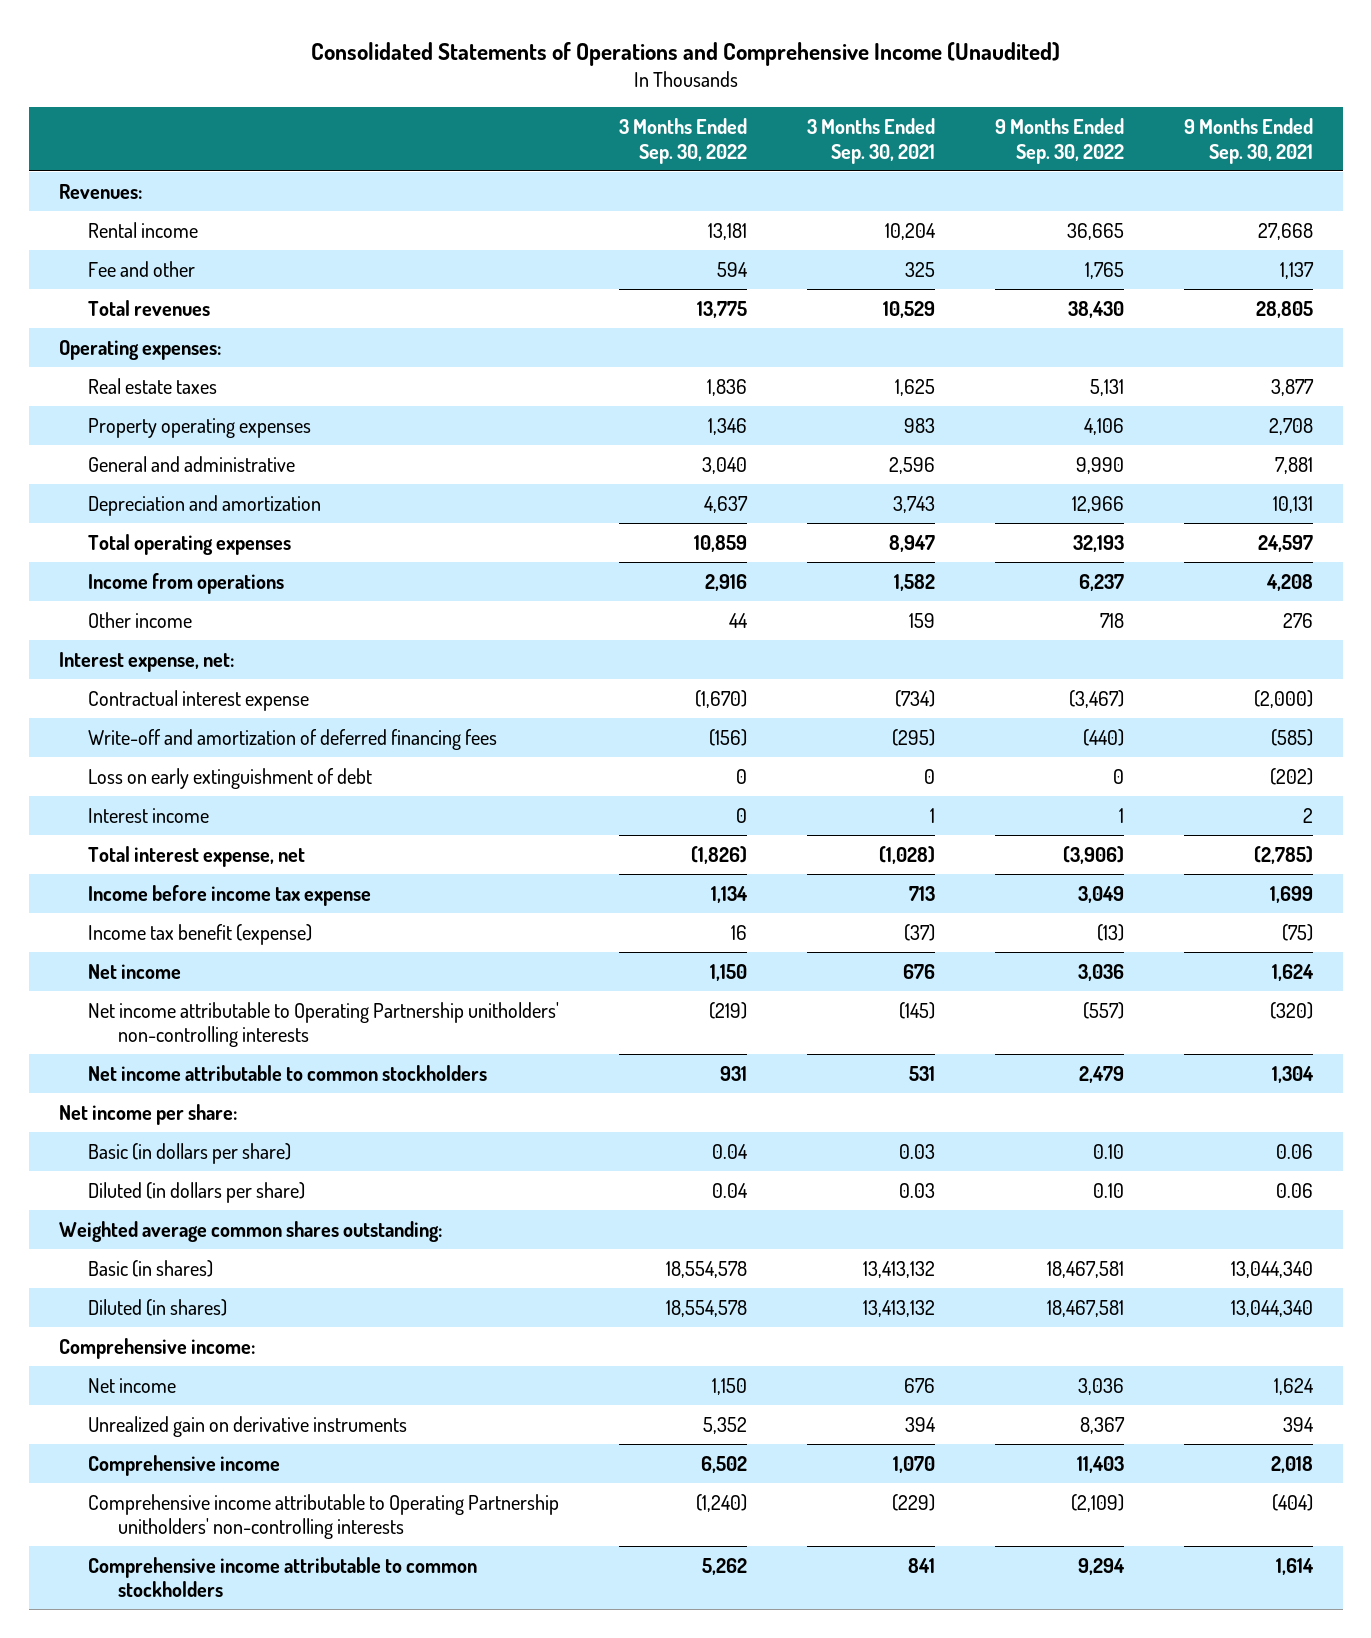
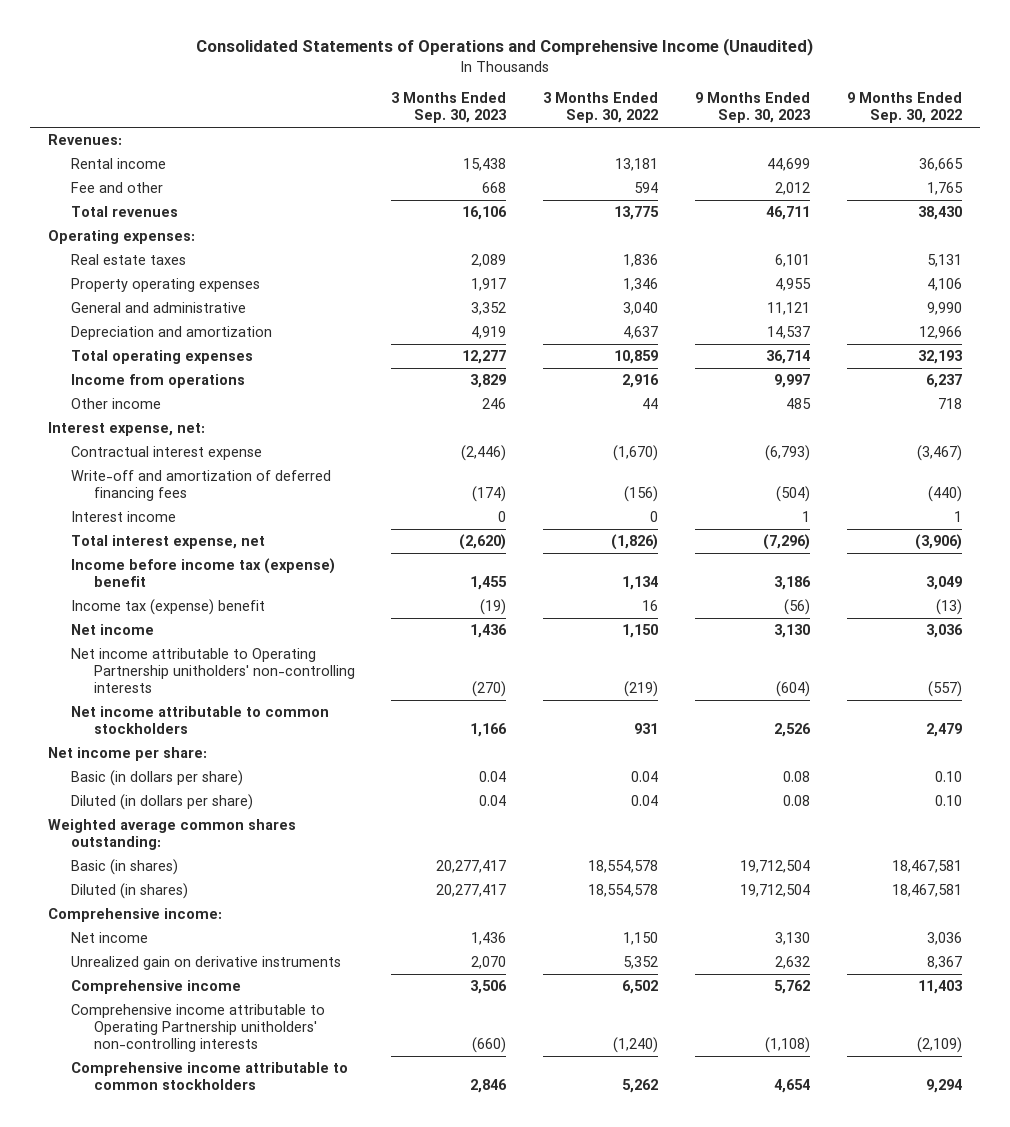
- | 3 Months Ended Sep. 30, 2022 | 3 Months Ended Sep. 30, 2021 | 9 Months Ended Sep. 30, 2022 | 9 Months Ended Sep. 30, 2021
+ | 3 Months Ended Sep. 30, 2023 | 3 Months Ended Sep. 30, 2022 | 9 Months Ended Sep. 30, 2023 | 9 Months Ended Sep. 30, 2022
- Loss on early extinguishment of debt | 0 | 0 | 0 | (202)
- Income before income tax expense | 1,134 | 713 | 3,049 | 1,699
- Income tax benefit (expense) | 16 | (37) | (13) | (75)
+ Income before income tax (expense) benefit | 1,455 | 1,134 | 3,186 | 3,049
+ Income tax (expense) benefit | (19) | 16 | (56) | (13)

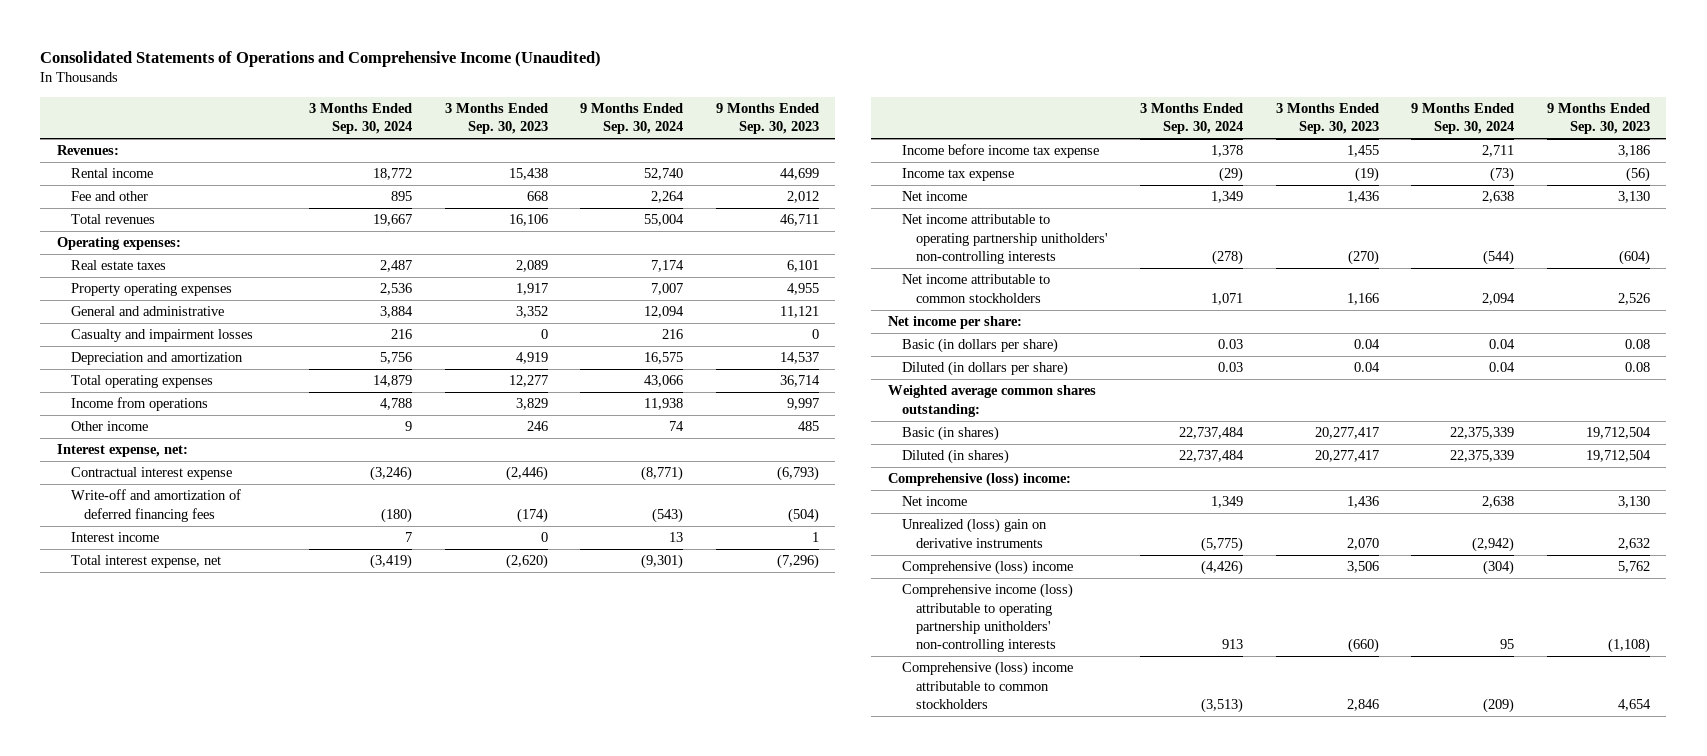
- | 3 Months Ended Sep. 30, 2023 | 3 Months Ended Sep. 30, 2022 | 9 Months Ended Sep. 30, 2023 | 9 Months Ended Sep. 30, 2022
+ | 3 Months Ended Sep. 30, 2024 | 3 Months Ended Sep. 30, 2023 | 9 Months Ended Sep. 30, 2024 | 9 Months Ended Sep. 30, 2023
+ Casualty and impairment losses | 216 | 0 | 216 | 0
- Income before income tax (expense) benefit | 1,455 | 1,134 | 3,186 | 3,049
- Income tax (expense) benefit | (19) | 16 | (56) | (13)
+ Income before income tax expense | 1,378 | 1,455 | 2,711 | 3,186
+ Income tax expense | (29) | (19) | (73) | (56)
- Net income attributable to Operating Partnership unitholders' non-controlling interests | (270) | (219) | (604) | (557)
+ Net income attributable to operating partnership unitholders' non-controlling interests | (278) | (270) | (544) | (604)
- Comprehensive income:
+ Comprehensive (loss) income:
- Unrealized gain on derivative instruments | 2,070 | 5,352 | 2,632 | 8,367
- Comprehensive income | 3,506 | 6,502 | 5,762 | 11,403
- Comprehensive income attributable to Operating Partnership unitholders' non-controlling interests | (660) | (1,240) | (1,108) | (2,109)
- Comprehensive income attributable to common stockholders | 2,846 | 5,262 | 4,654 | 9,294
+ Unrealized (loss) gain on derivative instruments | (5,775) | 2,070 | (2,942) | 2,632
+ Comprehensive (loss) income | (4,426) | 3,506 | (304) | 5,762
+ Comprehensive income (loss) attributable to operating partnership unitholders' non-controlling interests | 913 | (660) | 95 | (1,108)
+ Comprehensive (loss) income attributable to common stockholders | (3,513) | 2,846 | (209) | 4,654

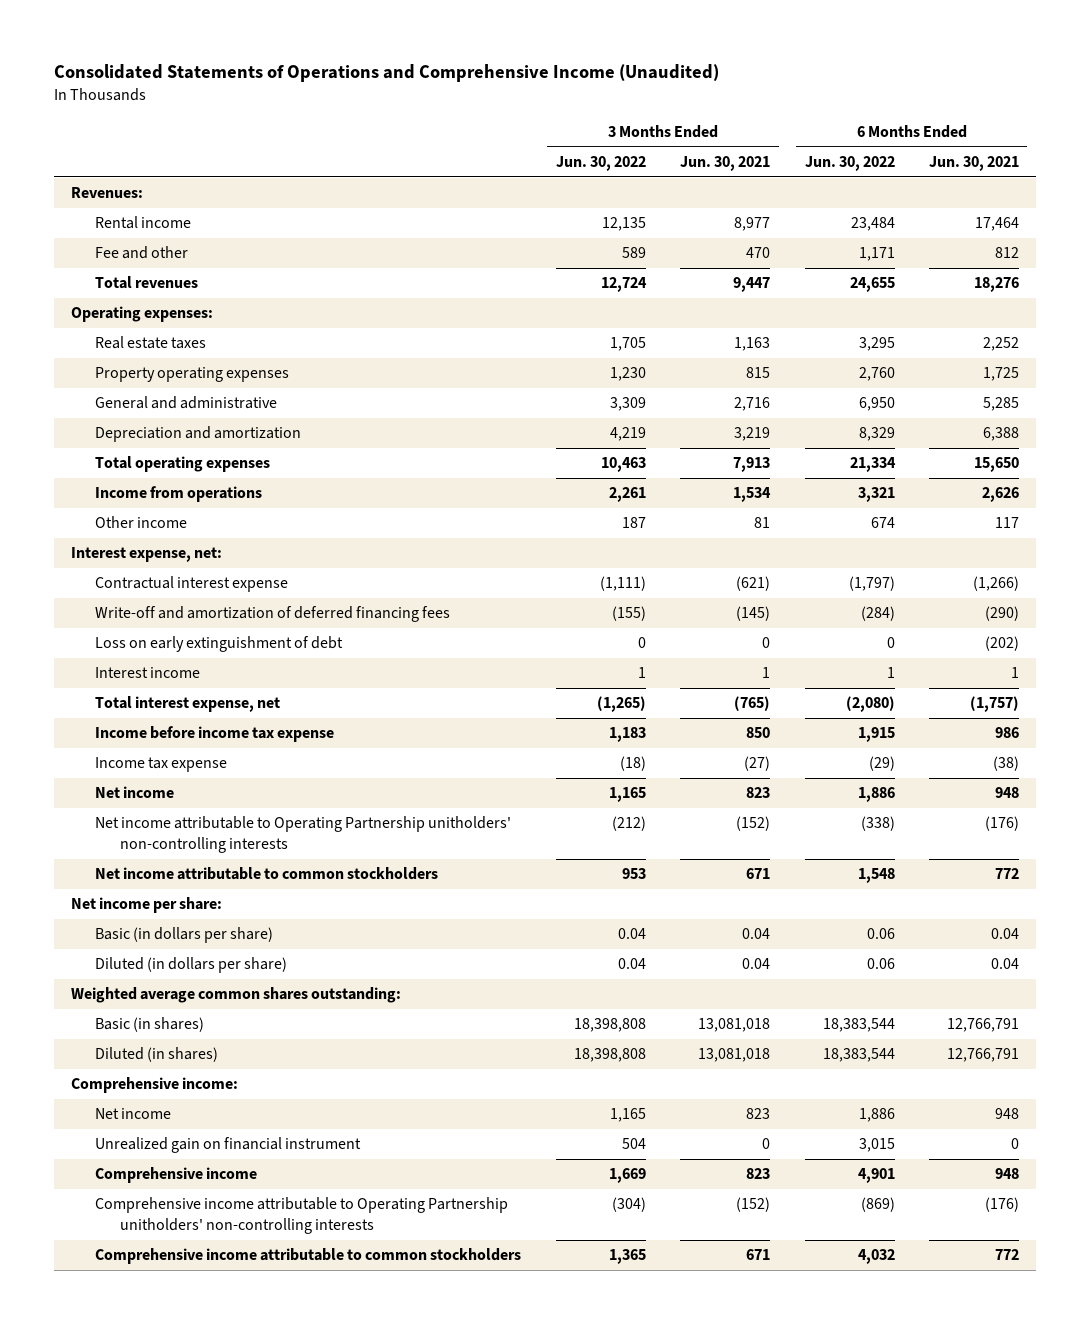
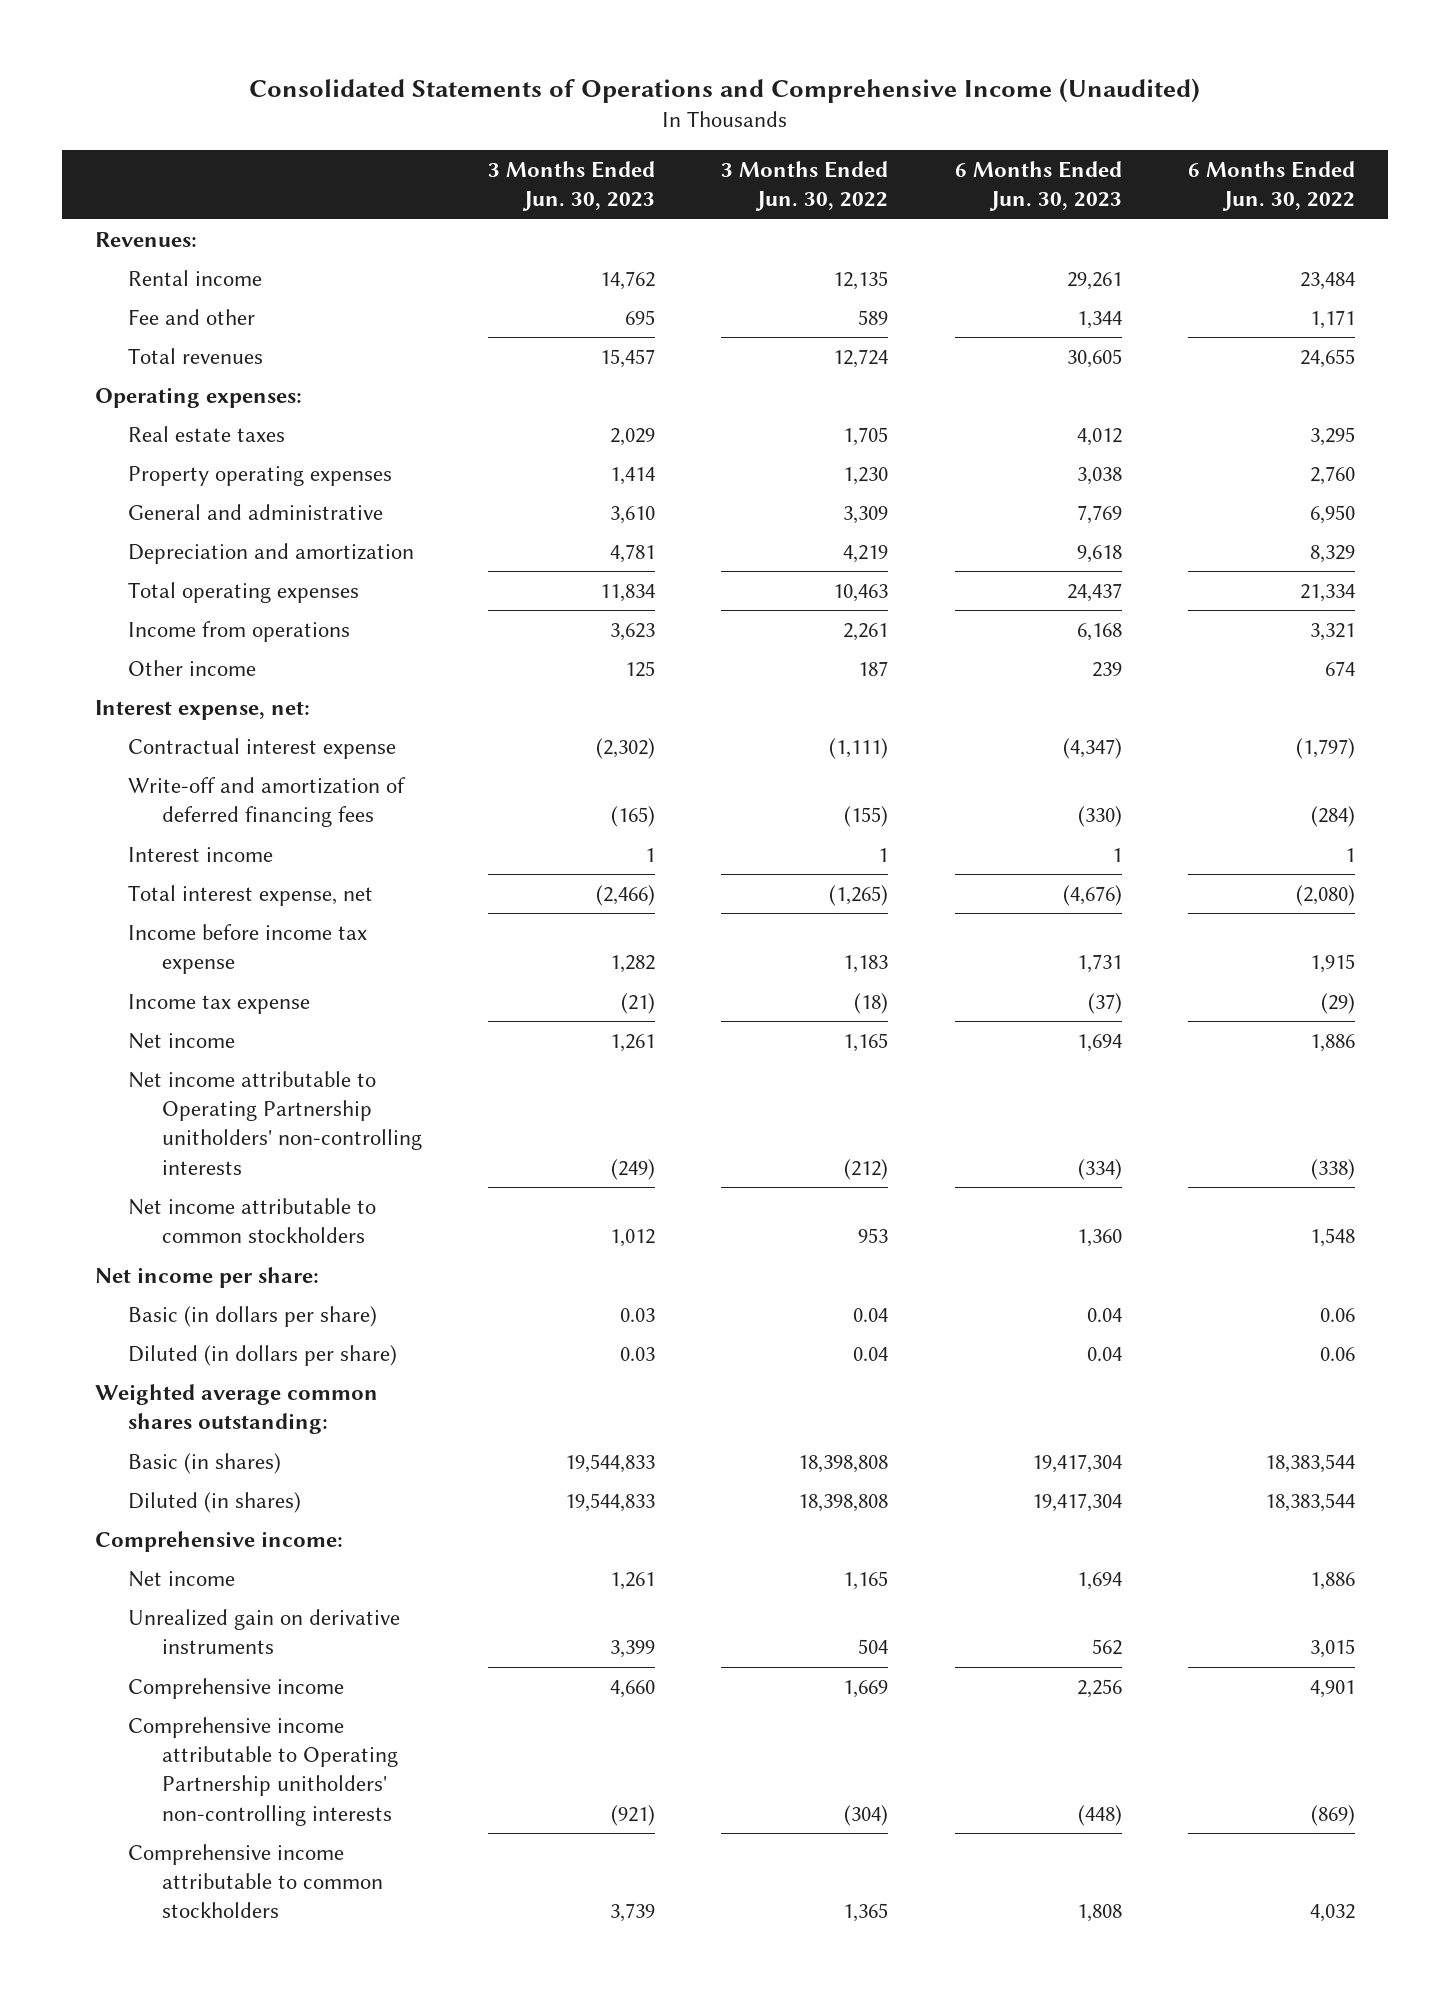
- | 3 Months Ended Jun. 30, 2022 | 3 Months Ended Jun. 30, 2021 | 6 Months Ended Jun. 30, 2022 | 6 Months Ended Jun. 30, 2021
+ | 3 Months Ended Jun. 30, 2023 | 3 Months Ended Jun. 30, 2022 | 6 Months Ended Jun. 30, 2023 | 6 Months Ended Jun. 30, 2022
- Loss on early extinguishment of debt | 0 | 0 | 0 | (202)
- Unrealized gain on financial instrument | 504 | 0 | 3,015 | 0
+ Unrealized gain on derivative instruments | 3,399 | 504 | 562 | 3,015

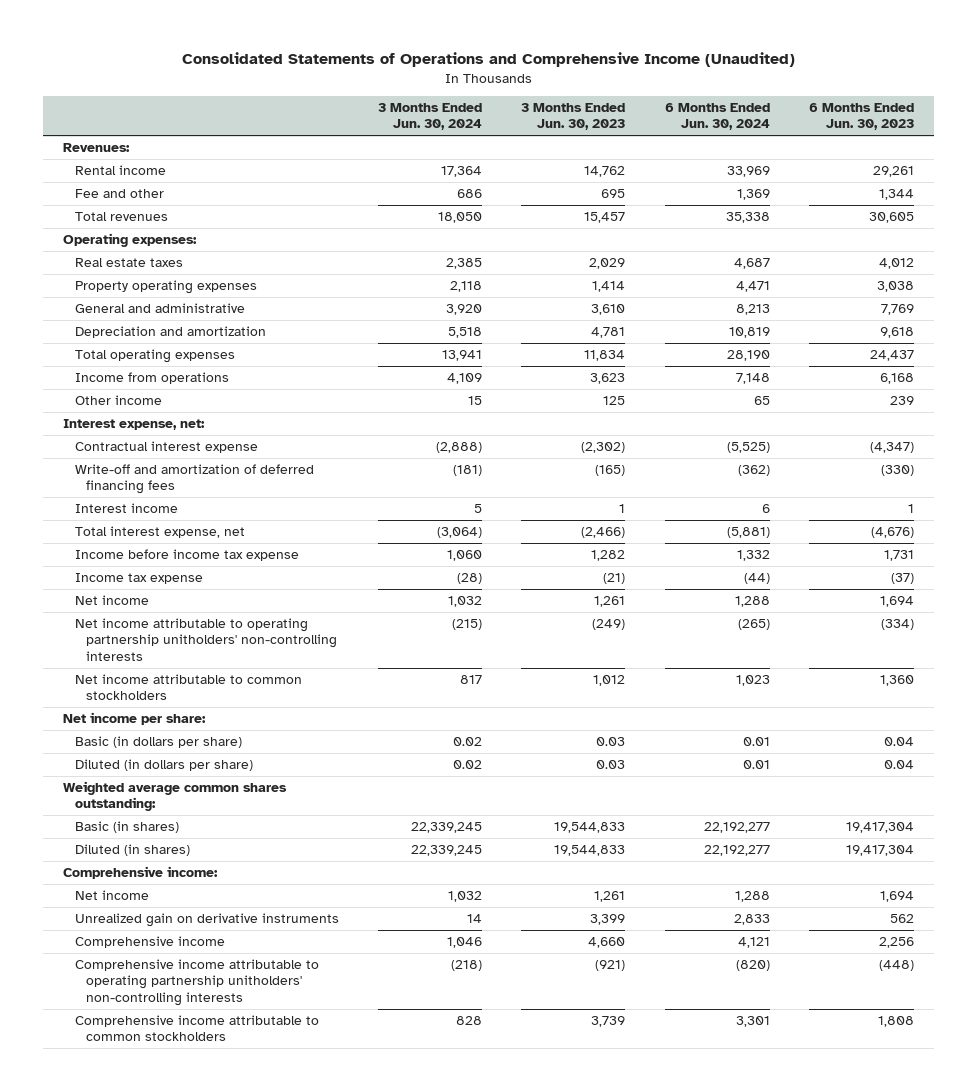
- | 3 Months Ended Jun. 30, 2023 | 3 Months Ended Jun. 30, 2022 | 6 Months Ended Jun. 30, 2023 | 6 Months Ended Jun. 30, 2022
+ | 3 Months Ended Jun. 30, 2024 | 3 Months Ended Jun. 30, 2023 | 6 Months Ended Jun. 30, 2024 | 6 Months Ended Jun. 30, 2023
- Net income attributable to Operating Partnership unitholders' non-controlling interests | (249) | (212) | (334) | (338)
+ Net income attributable to operating partnership unitholders' non-controlling interests | (215) | (249) | (265) | (334)
- Comprehensive income attributable to Operating Partnership unitholders' non-controlling interests | (921) | (304) | (448) | (869)
+ Comprehensive income attributable to operating partnership unitholders' non-controlling interests | (218) | (921) | (820) | (448)

